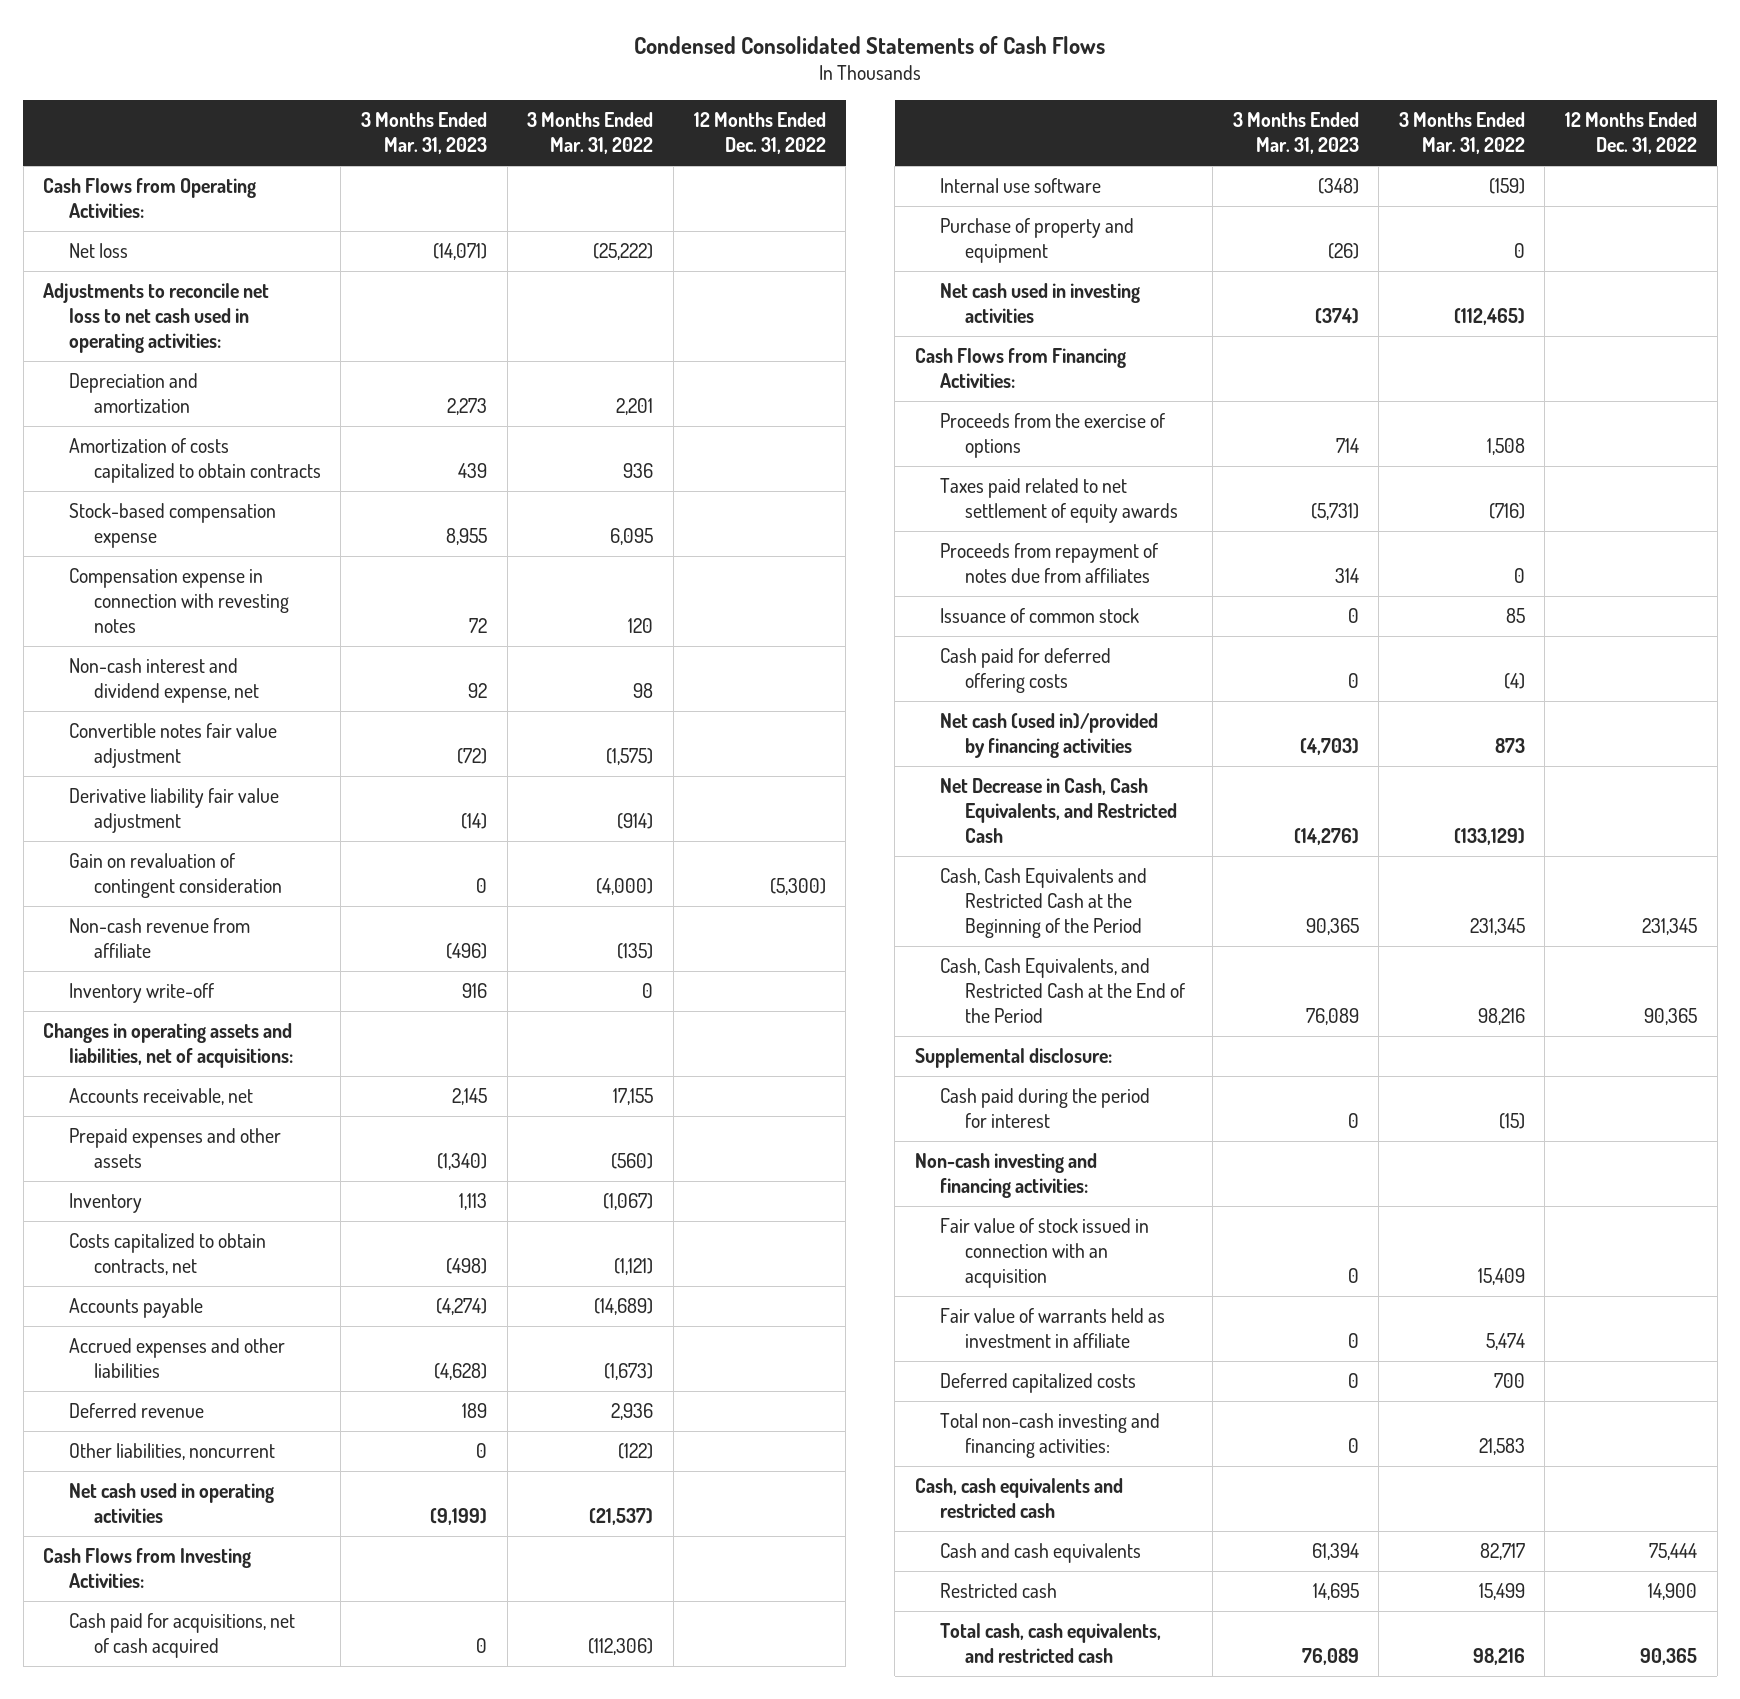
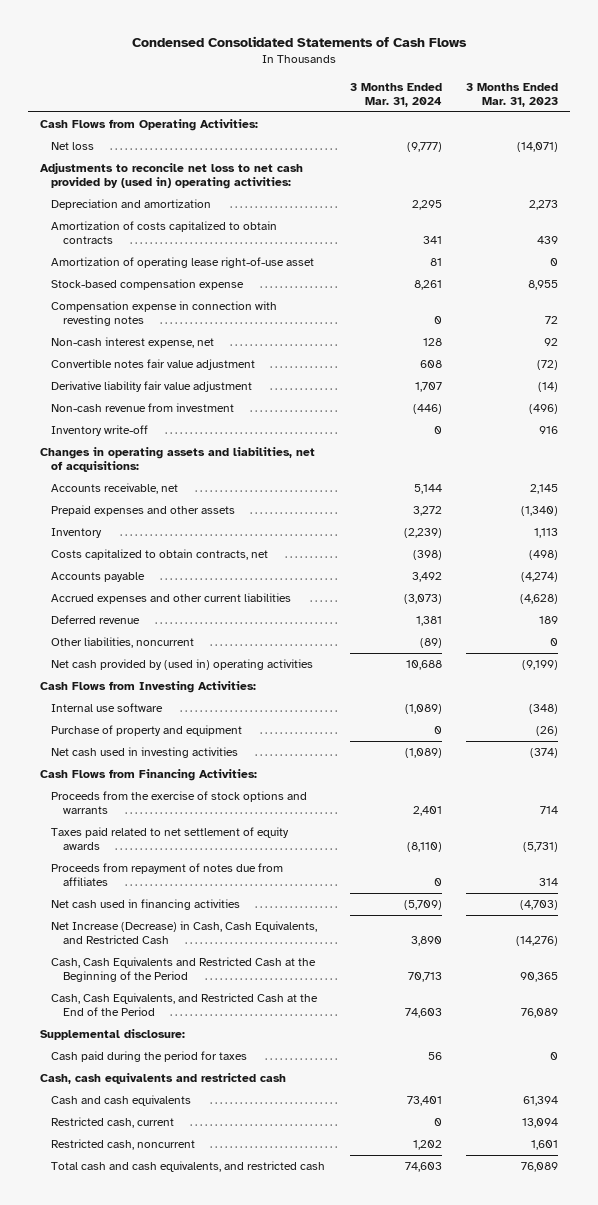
- | 3 Months Ended Mar. 31, 2023 | 3 Months Ended Mar. 31, 2022 | 12 Months Ended Dec. 31, 2022
+ | 3 Months Ended Mar. 31, 2024 | 3 Months Ended Mar. 31, 2023
- Adjustments to reconcile net loss to net cash used in operating activities:
+ Adjustments to reconcile net loss to net cash provided by (used in) operating activities:
+ Amortization of operating lease right-of-use asset | 81 | 0
- Non-cash interest and dividend expense, net | 92 | 98 |
+ Non-cash interest expense, net | 128 | 92
- Gain on revaluation of contingent consideration | 0 | (4,000) | (5,300)
- Non-cash revenue from affiliate | (496) | (135) |
+ Non-cash revenue from investment | (446) | (496)
- Accrued expenses and other liabilities | (4,628) | (1,673) |
+ Accrued expenses and other current liabilities | (3,073) | (4,628)
- Net cash used in operating activities | (9,199) | (21,537) |
+ Net cash provided by (used in) operating activities | 10,688 | (9,199)
- Cash paid for acquisitions, net of cash acquired | 0 | (112,306) |
- Proceeds from the exercise of options | 714 | 1,508 |
+ Proceeds from the exercise of stock options and warrants | 2,401 | 714
- Issuance of common stock | 0 | 85 |
- Cash paid for deferred offering costs | 0 | (4) |
- Net cash (used in)/provided by financing activities | (4,703) | 873 |
- Net Decrease in Cash, Cash Equivalents, and Restricted Cash | (14,276) | (133,129) |
+ Net cash used in financing activities | (5,709) | (4,703)
+ Net Increase (Decrease) in Cash, Cash Equivalents, and Restricted Cash | 3,890 | (14,276)
- Cash paid during the period for interest | 0 | (15) |
- Non-cash investing and financing activities:
- Fair value of stock issued in connection with an acquisition | 0 | 15,409 |
- Fair value of warrants held as investment in affiliate | 0 | 5,474 |
- Deferred capitalized costs | 0 | 700 |
- Total non-cash investing and financing activities: | 0 | 21,583 |
+ Cash paid during the period for taxes | 56 | 0
- Restricted cash | 14,695 | 15,499 | 14,900
- Total cash, cash equivalents, and restricted cash | 76,089 | 98,216 | 90,365
+ Restricted cash, current | 0 | 13,094
+ Restricted cash, noncurrent | 1,202 | 1,601
+ Total cash and cash equivalents, and restricted cash | 74,603 | 76,089

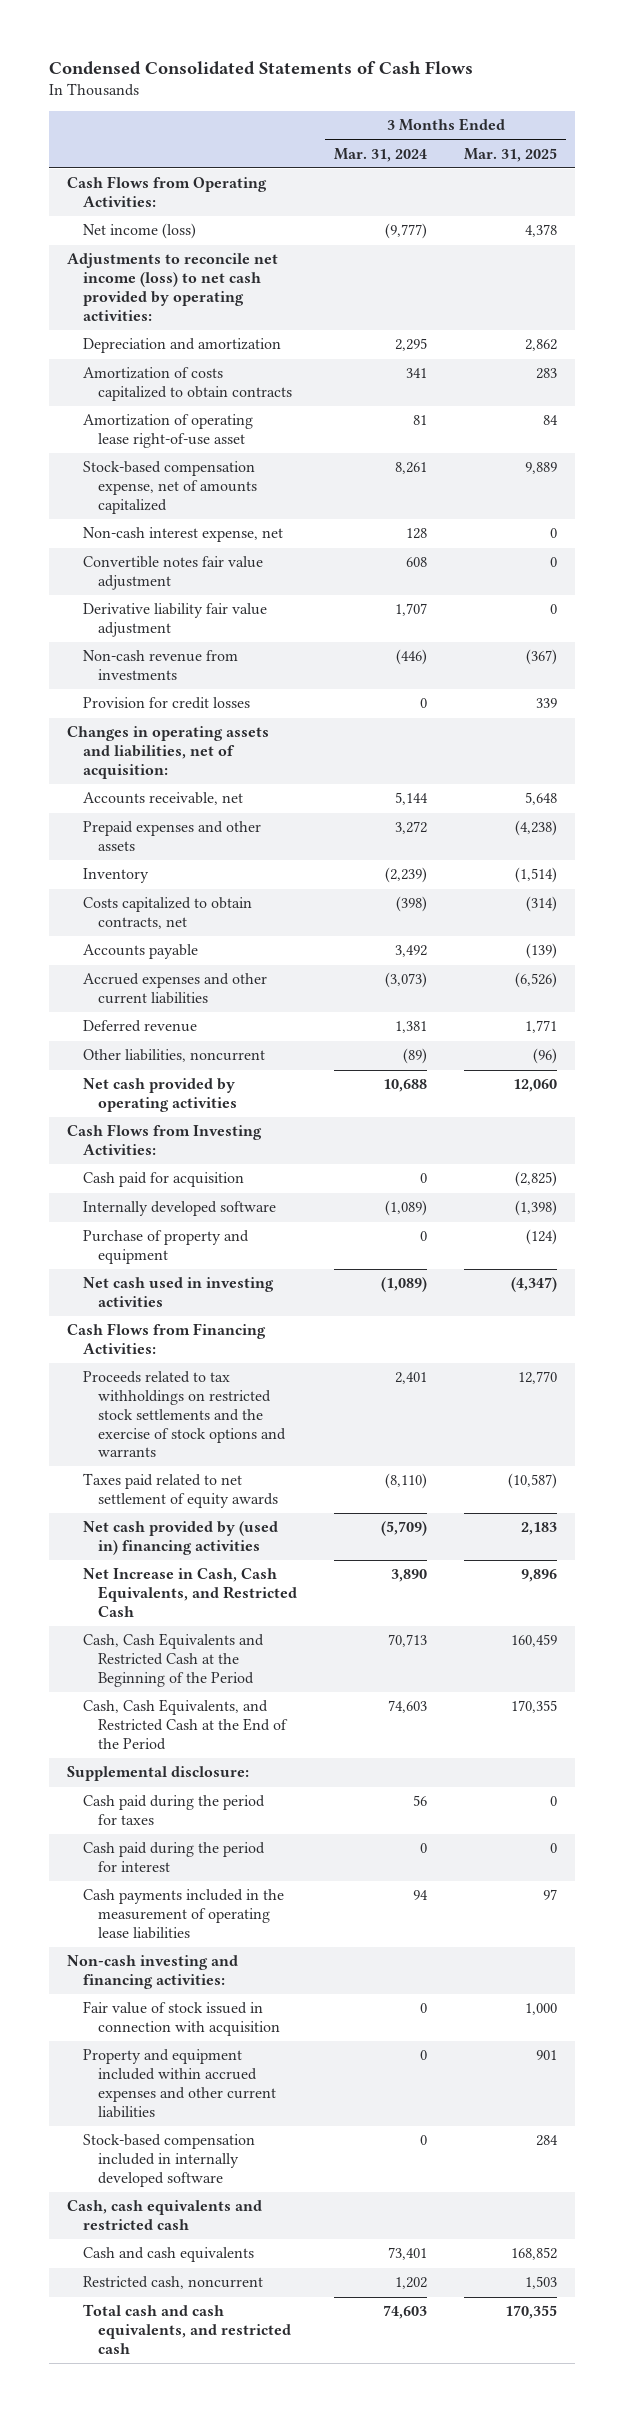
- | 3 Months Ended Mar. 31, 2024 | 3 Months Ended Mar. 31, 2023
+ | 3 Months Ended Mar. 31, 2024 | 3 Months Ended Mar. 31, 2025
- Net loss | (9,777) | (14,071)
- Adjustments to reconcile net loss to net cash provided by (used in) operating activities:
+ Net income (loss) | (9,777) | 4,378
+ Adjustments to reconcile net income (loss) to net cash provided by operating activities:
- Stock-based compensation expense | 8,261 | 8,955
- Compensation expense in connection with revesting notes | 0 | 72
+ Stock-based compensation expense, net of amounts capitalized | 8,261 | 9,889
- Non-cash revenue from investment | (446) | (496)
- Inventory write-off | 0 | 916
- Changes in operating assets and liabilities, net of acquisitions:
+ Non-cash revenue from investments | (446) | (367)
+ Provision for credit losses | 0 | 339
+ Changes in operating assets and liabilities, net of acquisition:
- Net cash provided by (used in) operating activities | 10,688 | (9,199)
+ Net cash provided by operating activities | 10,688 | 12,060
- Internal use software | (1,089) | (348)
+ Cash paid for acquisition | 0 | (2,825)
+ Internally developed software | (1,089) | (1,398)
- Proceeds from the exercise of stock options and warrants | 2,401 | 714
+ Proceeds related to tax withholdings on restricted stock settlements and the exercise of stock options and warrants | 2,401 | 12,770
- Proceeds from repayment of notes due from affiliates | 0 | 314
- Net cash used in financing activities | (5,709) | (4,703)
- Net Increase (Decrease) in Cash, Cash Equivalents, and Restricted Cash | 3,890 | (14,276)
+ Net cash provided by (used in) financing activities | (5,709) | 2,183
+ Net Increase in Cash, Cash Equivalents, and Restricted Cash | 3,890 | 9,896
+ Cash paid during the period for interest | 0 | 0
+ Cash payments included in the measurement of operating lease liabilities | 94 | 97
+ Non-cash investing and financing activities:
+ Fair value of stock issued in connection with acquisition | 0 | 1,000
+ Property and equipment included within accrued expenses and other current liabilities | 0 | 901
+ Stock-based compensation included in internally developed software | 0 | 284
- Restricted cash, current | 0 | 13,094

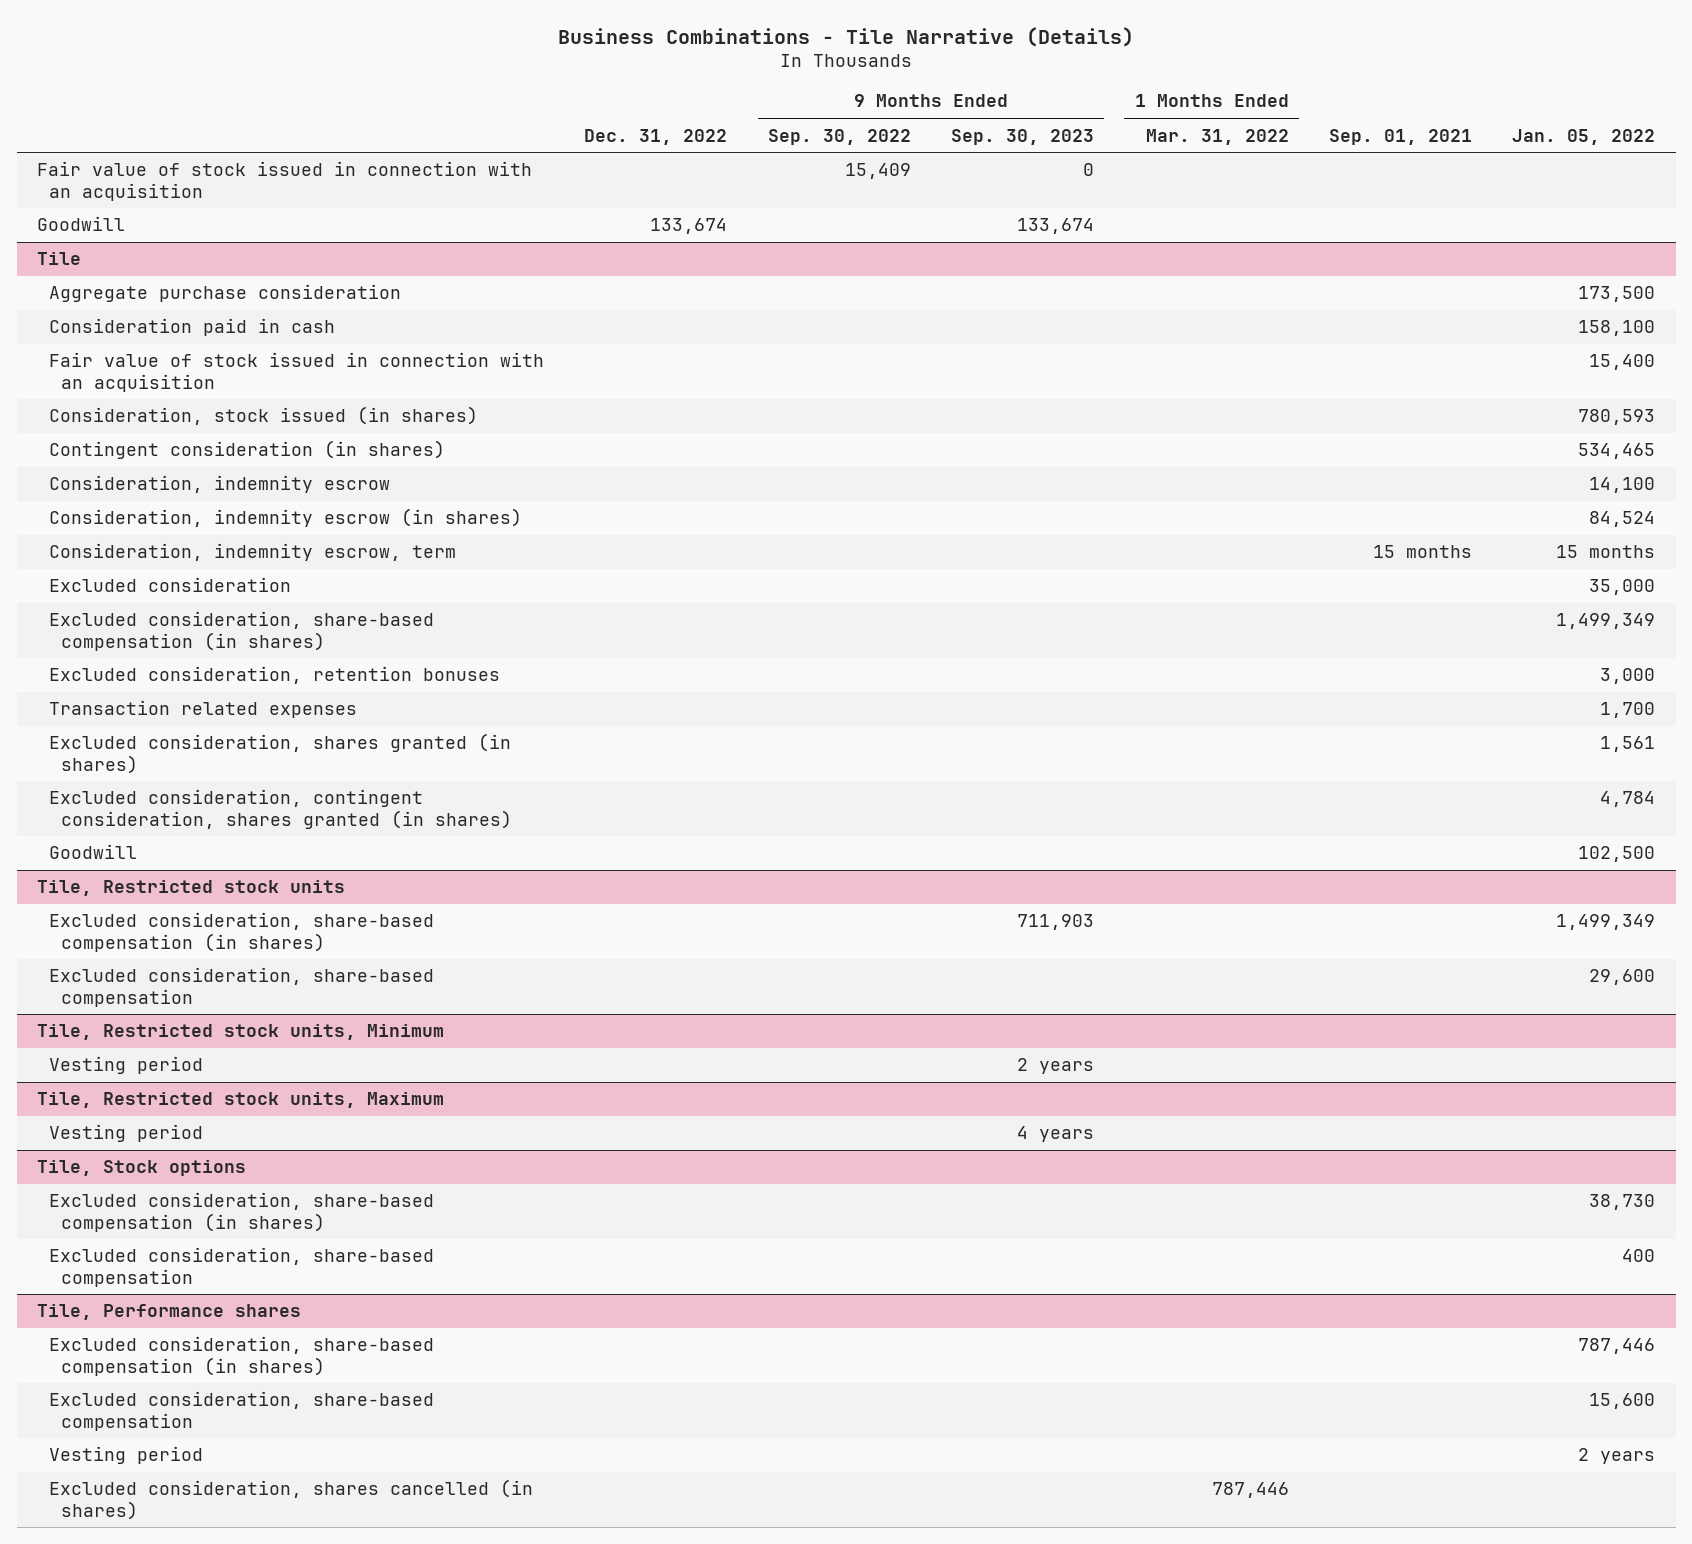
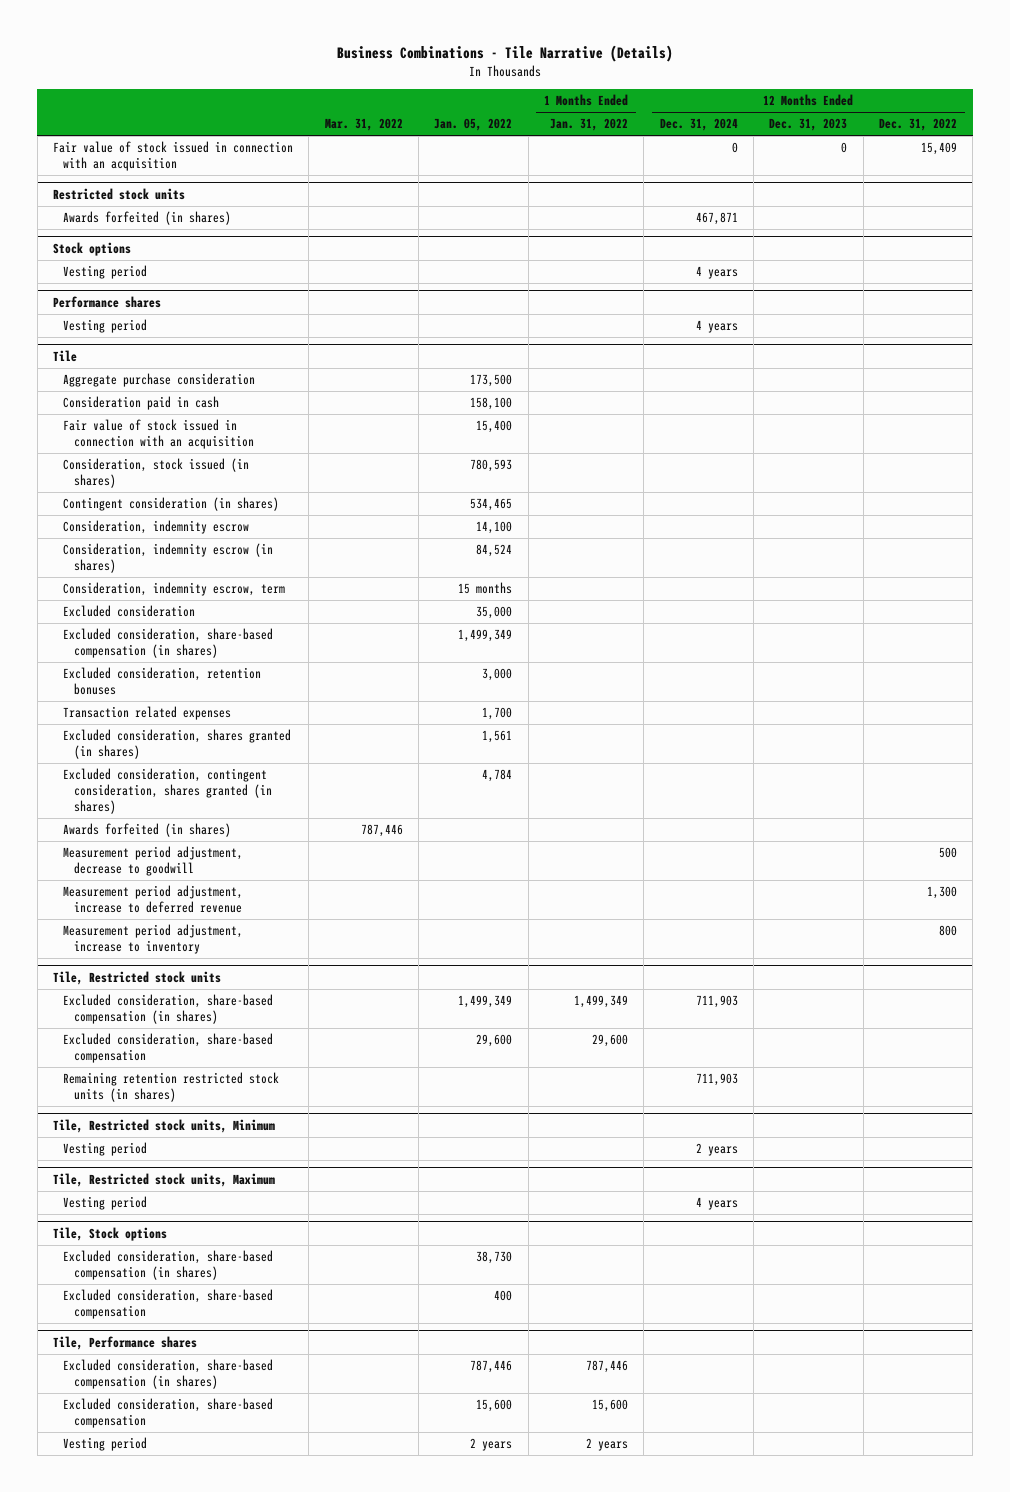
- | Dec. 31, 2022 | 9 Months Ended Sep. 30, 2022 | 9 Months Ended Sep. 30, 2023 | 1 Months Ended Mar. 31, 2022 | Sep. 01, 2021 | Jan. 05, 2022
+ | Mar. 31, 2022 | Jan. 05, 2022 | 1 Months Ended Jan. 31, 2022 | 12 Months Ended Dec. 31, 2024 | 12 Months Ended Dec. 31, 2023 | 12 Months Ended Dec. 31, 2022
- Goodwill | 133,674 | | 133,674 | | |
+ Restricted stock units
+ Awards forfeited (in shares) | | | | 467,871 | |
+ Stock options
+ Vesting period | | | | 4 years | |
+ Performance shares
+ Vesting period | | | | 4 years | |
@ Tile
- Goodwill | | | | | | 102,500
+ Awards forfeited (in shares) | 787,446 | | | | |
+ Measurement period adjustment, decrease to goodwill | | | | | | 500
+ Measurement period adjustment, increase to deferred revenue | | | | | | 1,300
+ Measurement period adjustment, increase to inventory | | | | | | 800
@ Tile, Restricted stock units
+ Remaining retention restricted stock units (in shares) | | | | 711,903 | |
@ Tile, Performance shares
- Excluded consideration, shares cancelled (in shares) | | | | 787,446 | |

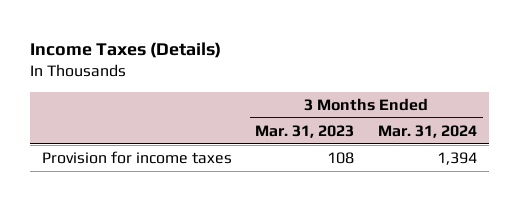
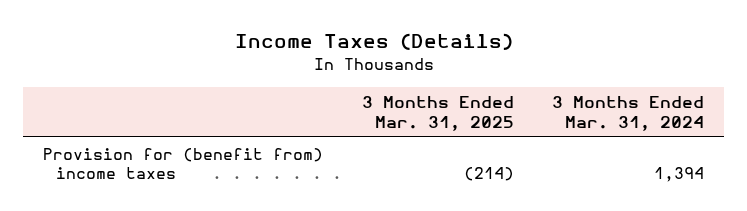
- | 3 Months Ended Mar. 31, 2023 | 3 Months Ended Mar. 31, 2024
+ | 3 Months Ended Mar. 31, 2025 | 3 Months Ended Mar. 31, 2024
- Provision for income taxes | 108 | 1,394
+ Provision for (benefit from) income taxes | (214) | 1,394

